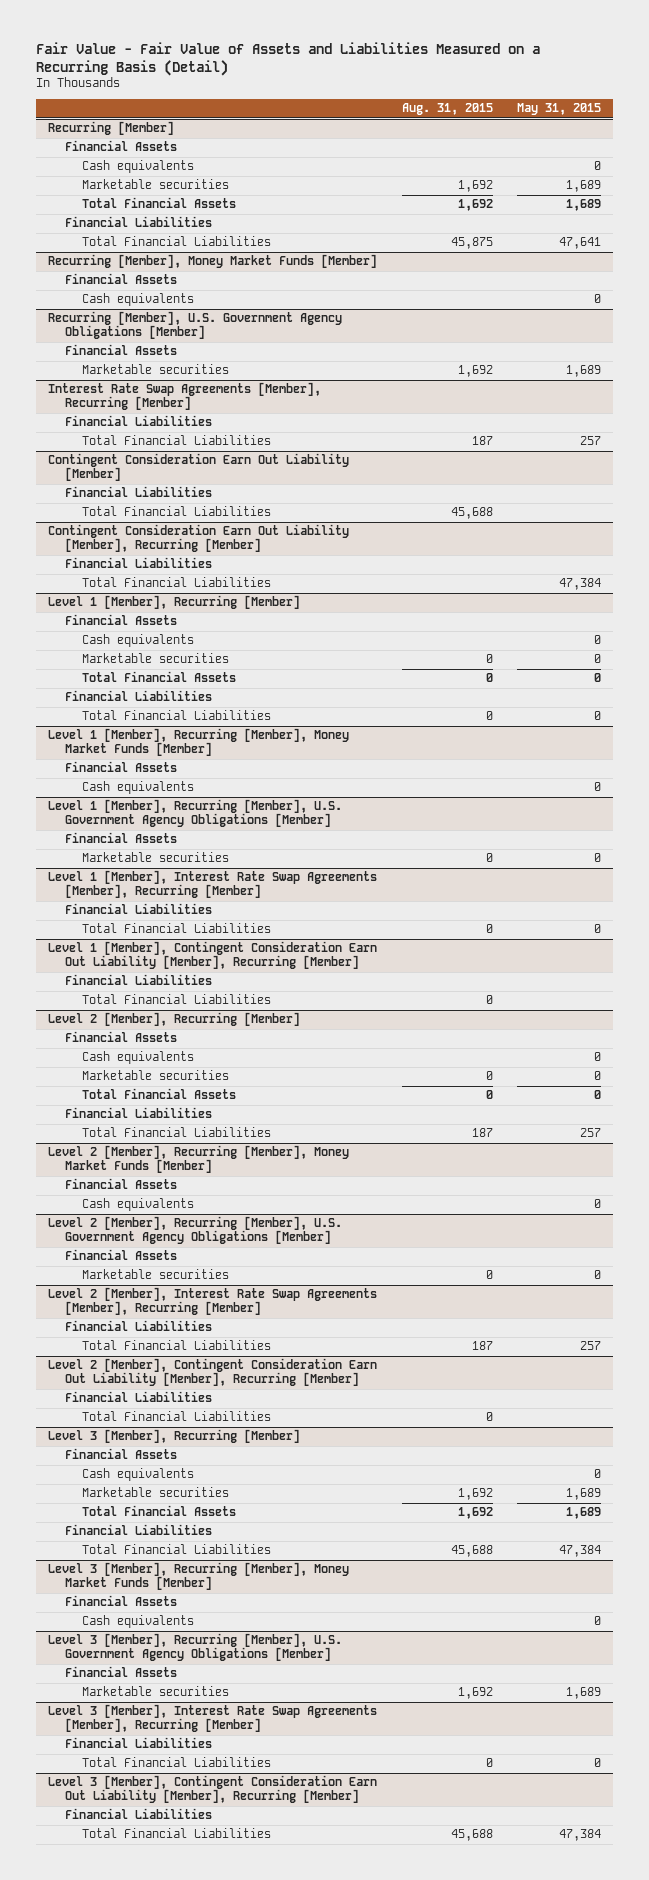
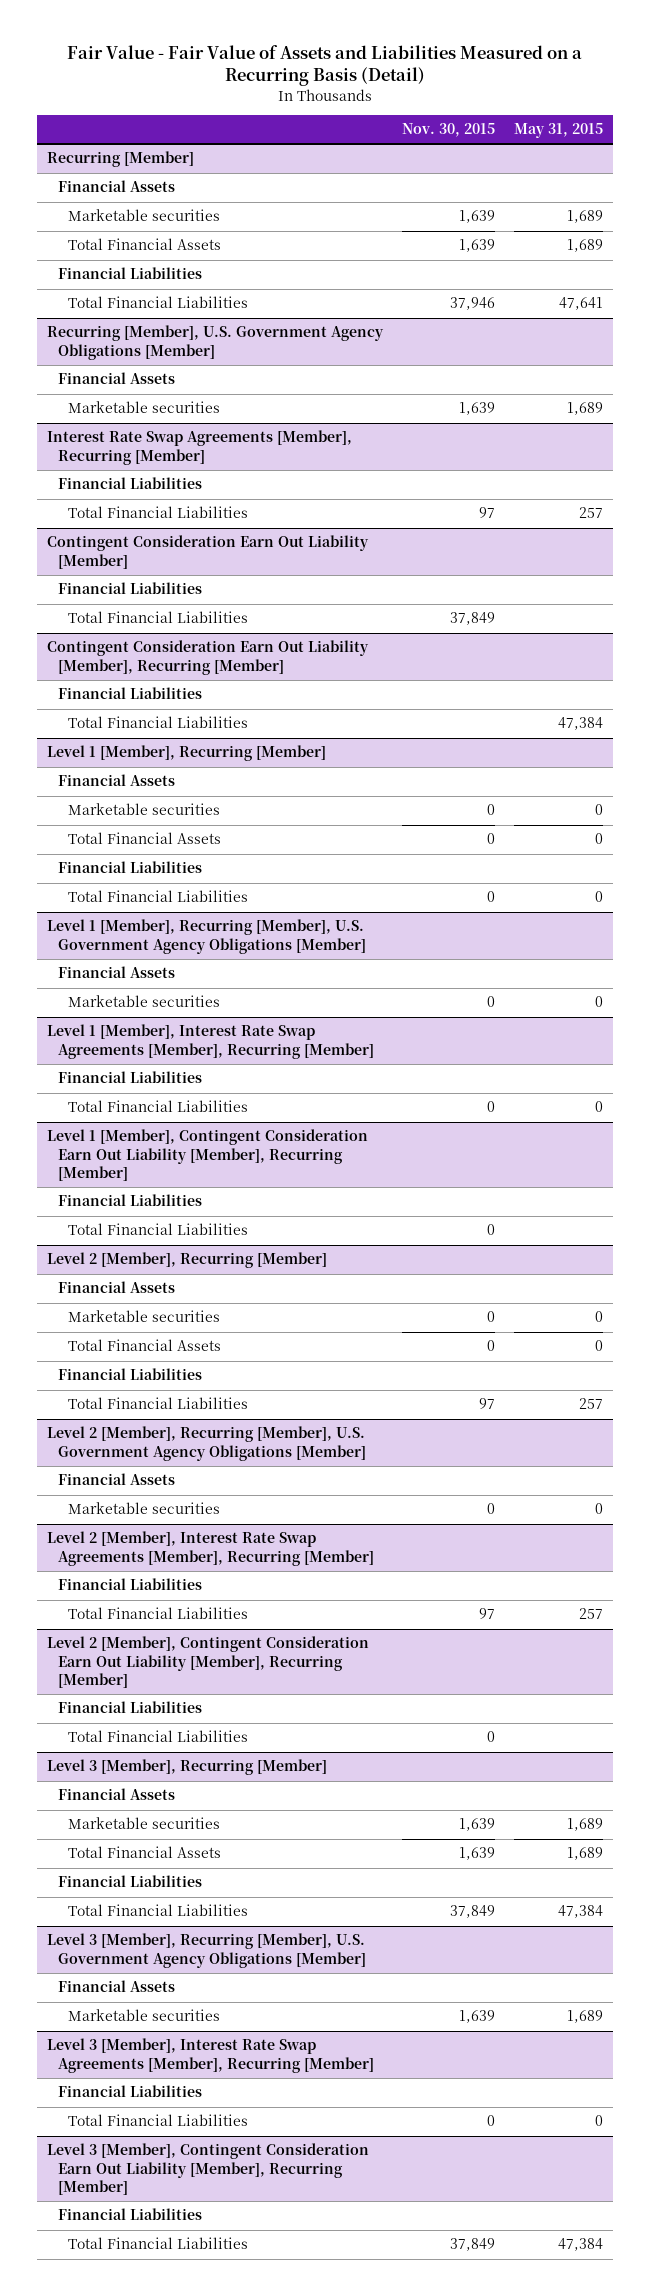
- | Aug. 31, 2015 | May 31, 2015
+ | Nov. 30, 2015 | May 31, 2015
@ Recurring [Member]
- Cash equivalents | | 0
- Recurring [Member], Money Market Funds [Member]
- Financial Assets
- Cash equivalents | | 0
@ Level 1 [Member], Recurring [Member]
- Cash equivalents | | 0
- Level 1 [Member], Recurring [Member], Money Market Funds [Member]
- Financial Assets
- Cash equivalents | | 0
@ Level 2 [Member], Recurring [Member]
- Cash equivalents | | 0
- Level 2 [Member], Recurring [Member], Money Market Funds [Member]
- Financial Assets
- Cash equivalents | | 0
@ Level 3 [Member], Recurring [Member]
- Cash equivalents | | 0
- Level 3 [Member], Recurring [Member], Money Market Funds [Member]
- Financial Assets
- Cash equivalents | | 0

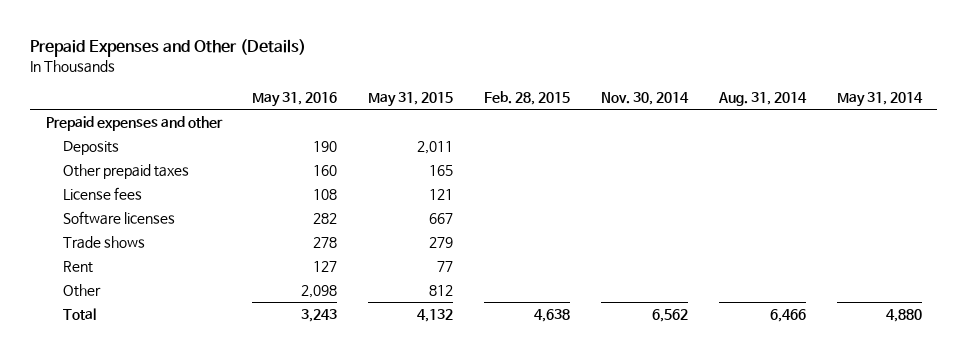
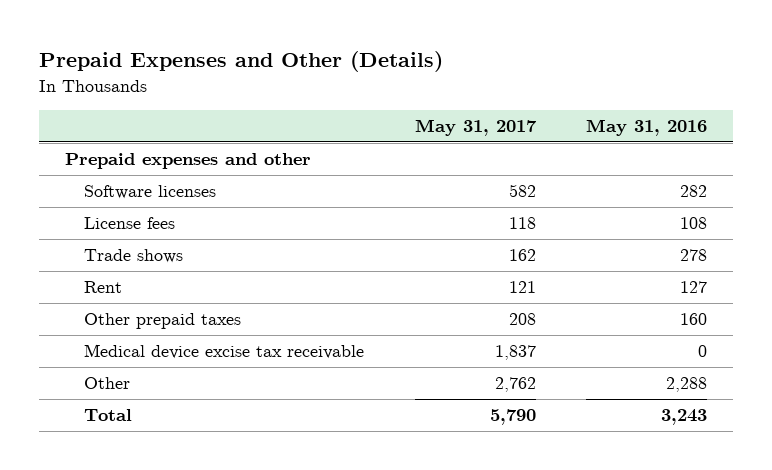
- | May 31, 2016 | May 31, 2015 | Feb. 28, 2015 | Nov. 30, 2014 | Aug. 31, 2014 | May 31, 2014
+ | May 31, 2017 | May 31, 2016
- Deposits | 190 | 2,011 | | | |
moved down: License fees | 118 | 108
- Other | 2,098 | 812 | | | |
moved down: Other prepaid taxes | 208 | 160
+ Medical device excise tax receivable | 1,837 | 0
+ Other | 2,762 | 2,288

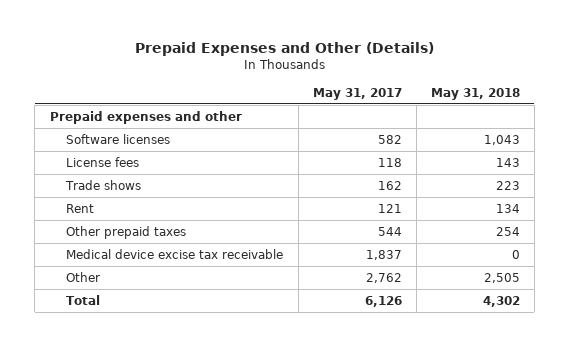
- | May 31, 2017 | May 31, 2016
+ | May 31, 2017 | May 31, 2018
- Other prepaid taxes | 208 | 160
+ Other prepaid taxes | 544 | 254
- Total | 5,790 | 3,243
+ Total | 6,126 | 4,302

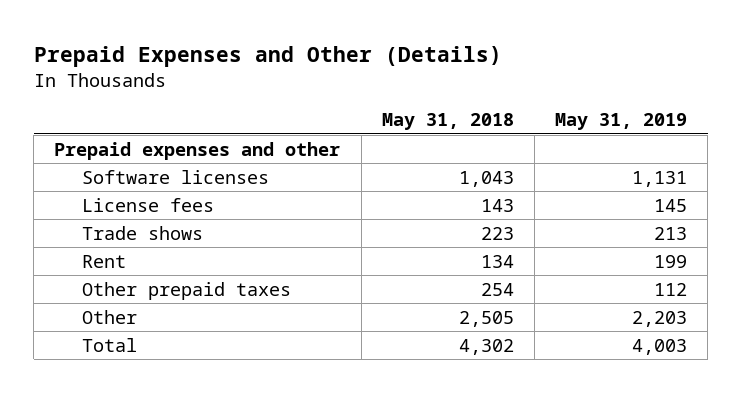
- | May 31, 2017 | May 31, 2018
+ | May 31, 2018 | May 31, 2019
- Medical device excise tax receivable | 1,837 | 0

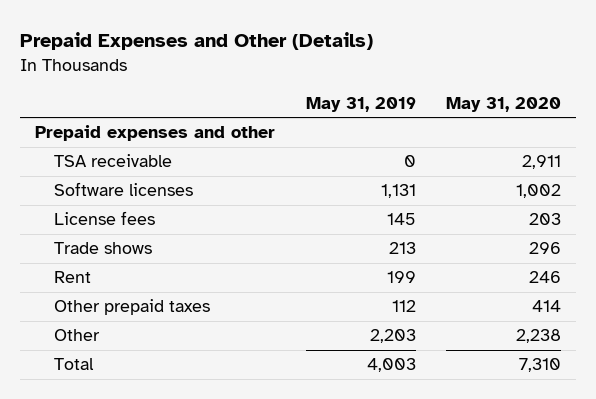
- | May 31, 2018 | May 31, 2019
+ | May 31, 2019 | May 31, 2020
+ TSA receivable | 0 | 2,911

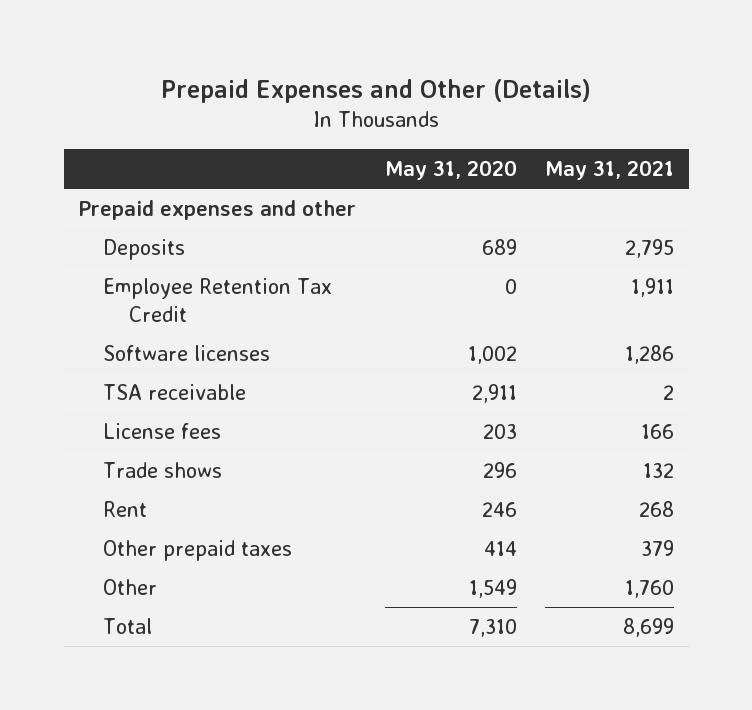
- | May 31, 2019 | May 31, 2020
+ | May 31, 2020 | May 31, 2021
+ Deposits | 689 | 2,795
+ Employee Retention Tax Credit | 0 | 1,911
moved down: TSA receivable | 2,911 | 2
- Other | 2,203 | 2,238
+ Other | 1,549 | 1,760

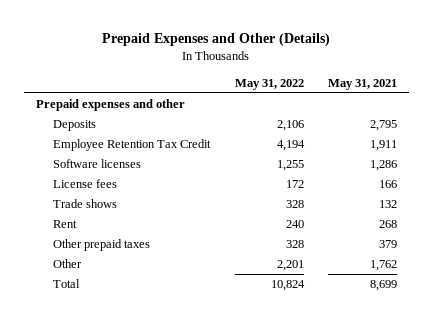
- | May 31, 2020 | May 31, 2021
+ | May 31, 2022 | May 31, 2021
- TSA receivable | 2,911 | 2
- Other | 1,549 | 1,760
+ Other | 2,201 | 1,762

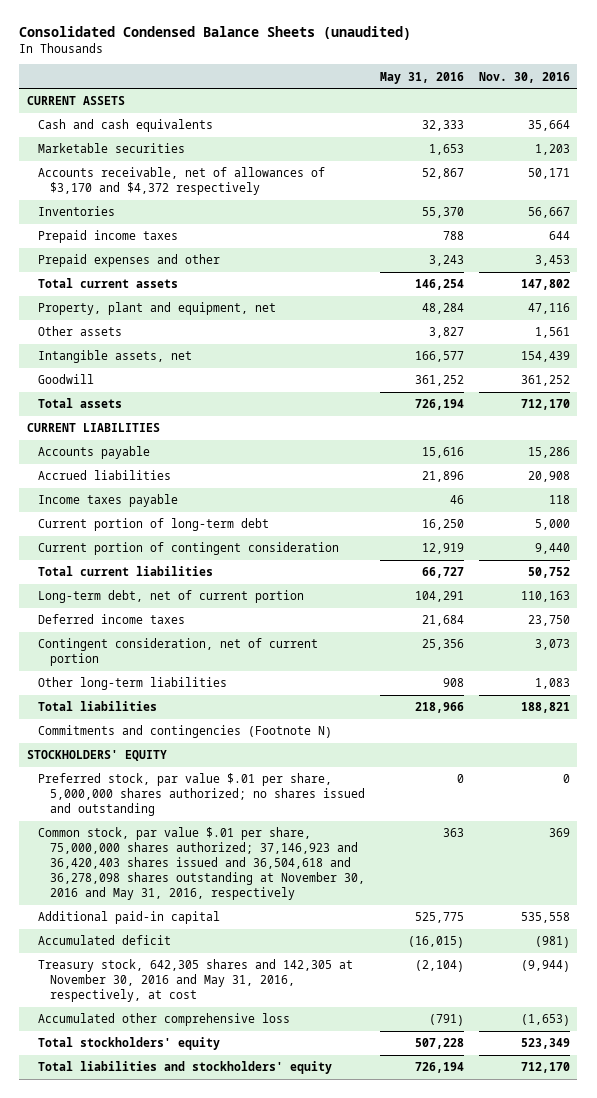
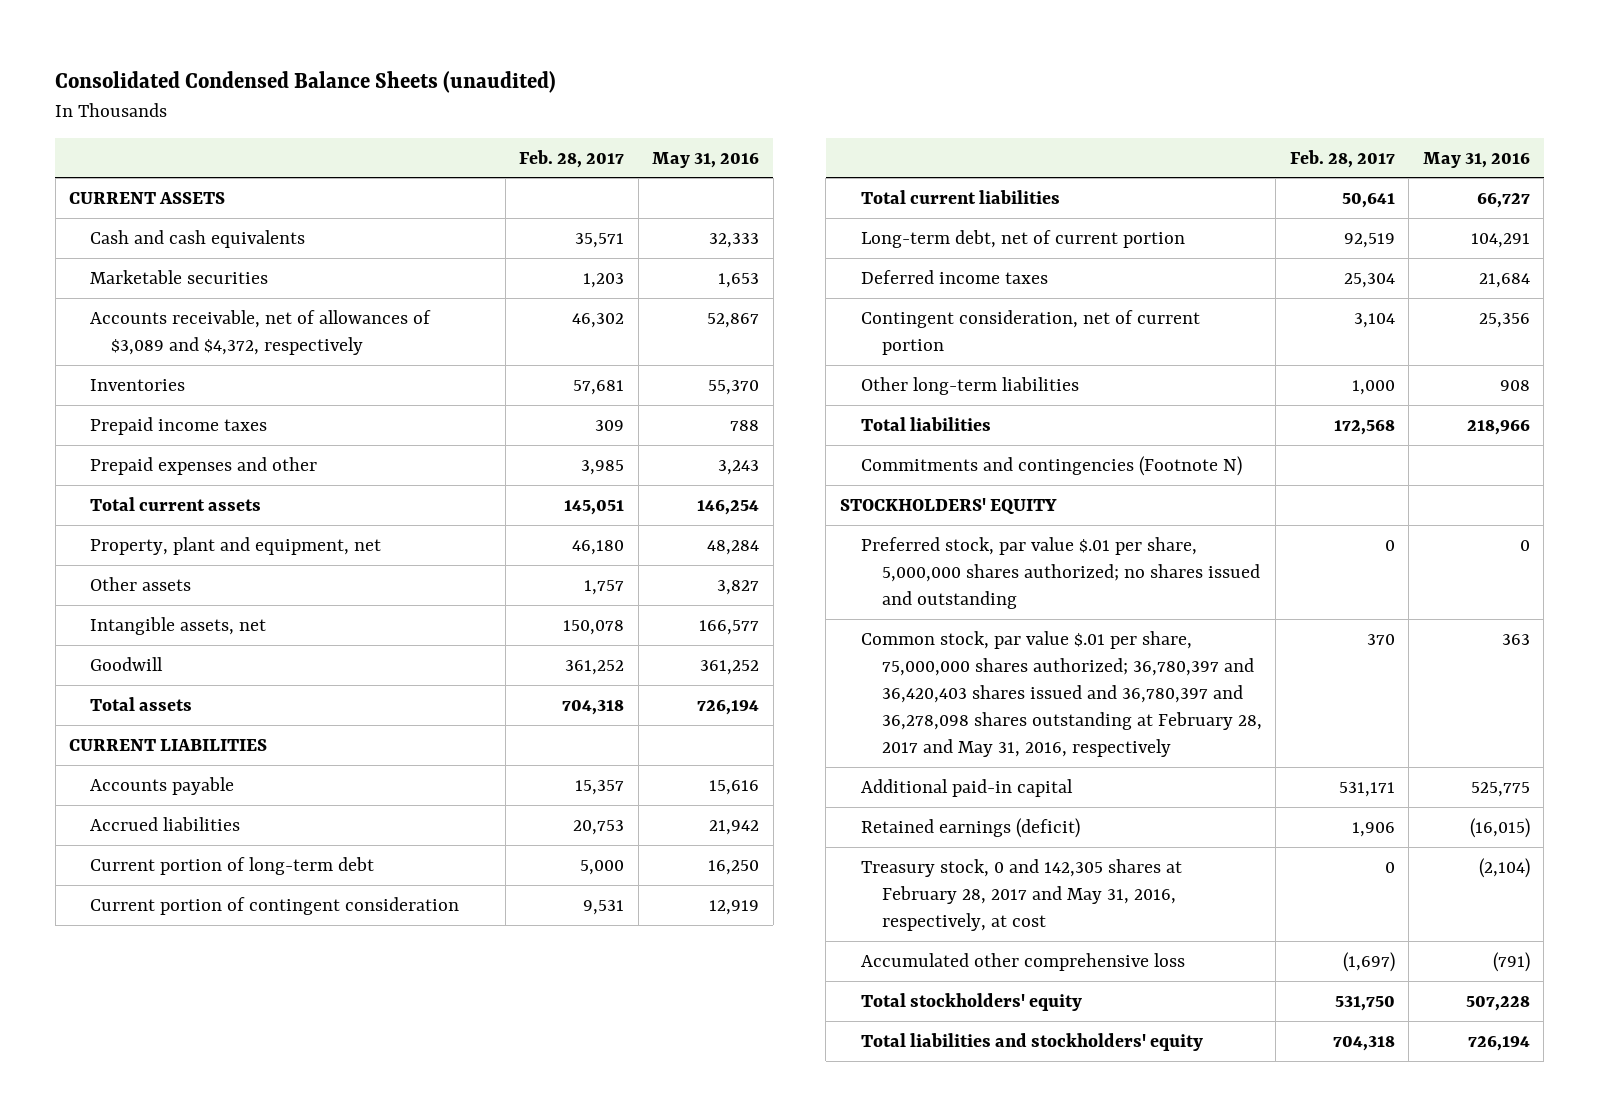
- | May 31, 2016 | Nov. 30, 2016
+ | Feb. 28, 2017 | May 31, 2016
- Accounts receivable, net of allowances of $3,170 and $4,372 respectively | 52,867 | 50,171
+ Accounts receivable, net of allowances of $3,089 and $4,372, respectively | 46,302 | 52,867
- Accrued liabilities | 21,896 | 20,908
- Income taxes payable | 46 | 118
+ Accrued liabilities | 20,753 | 21,942
- Common stock, par value $.01 per share, 75,000,000 shares authorized; 37,146,923 and 36,420,403 shares issued and 36,504,618 and 36,278,098 shares outstanding at November 30, 2016 and May 31, 2016, respectively | 363 | 369
+ Common stock, par value $.01 per share, 75,000,000 shares authorized; 36,780,397 and 36,420,403 shares issued and 36,780,397 and 36,278,098 shares outstanding at February 28, 2017 and May 31, 2016, respectively | 370 | 363
- Accumulated deficit | (16,015) | (981)
- Treasury stock, 642,305 shares and 142,305 at November 30, 2016 and May 31, 2016, respectively, at cost | (2,104) | (9,944)
+ Retained earnings (deficit) | 1,906 | (16,015)
+ Treasury stock, 0 and 142,305 shares at February 28, 2017 and May 31, 2016, respectively, at cost | 0 | (2,104)

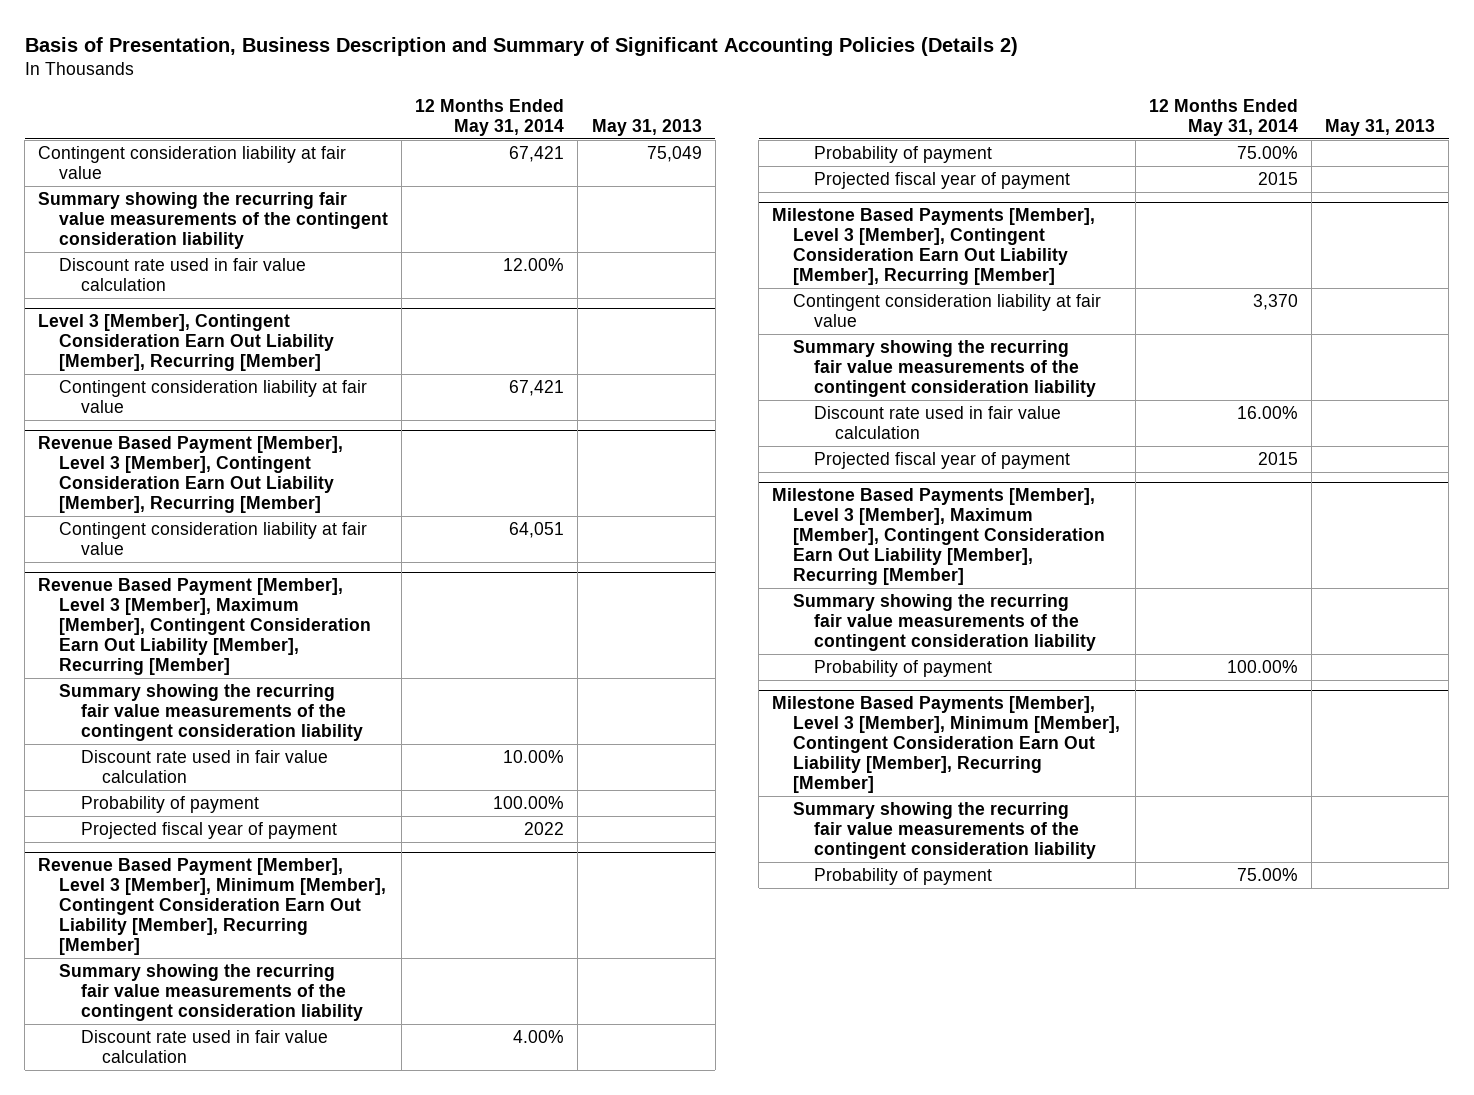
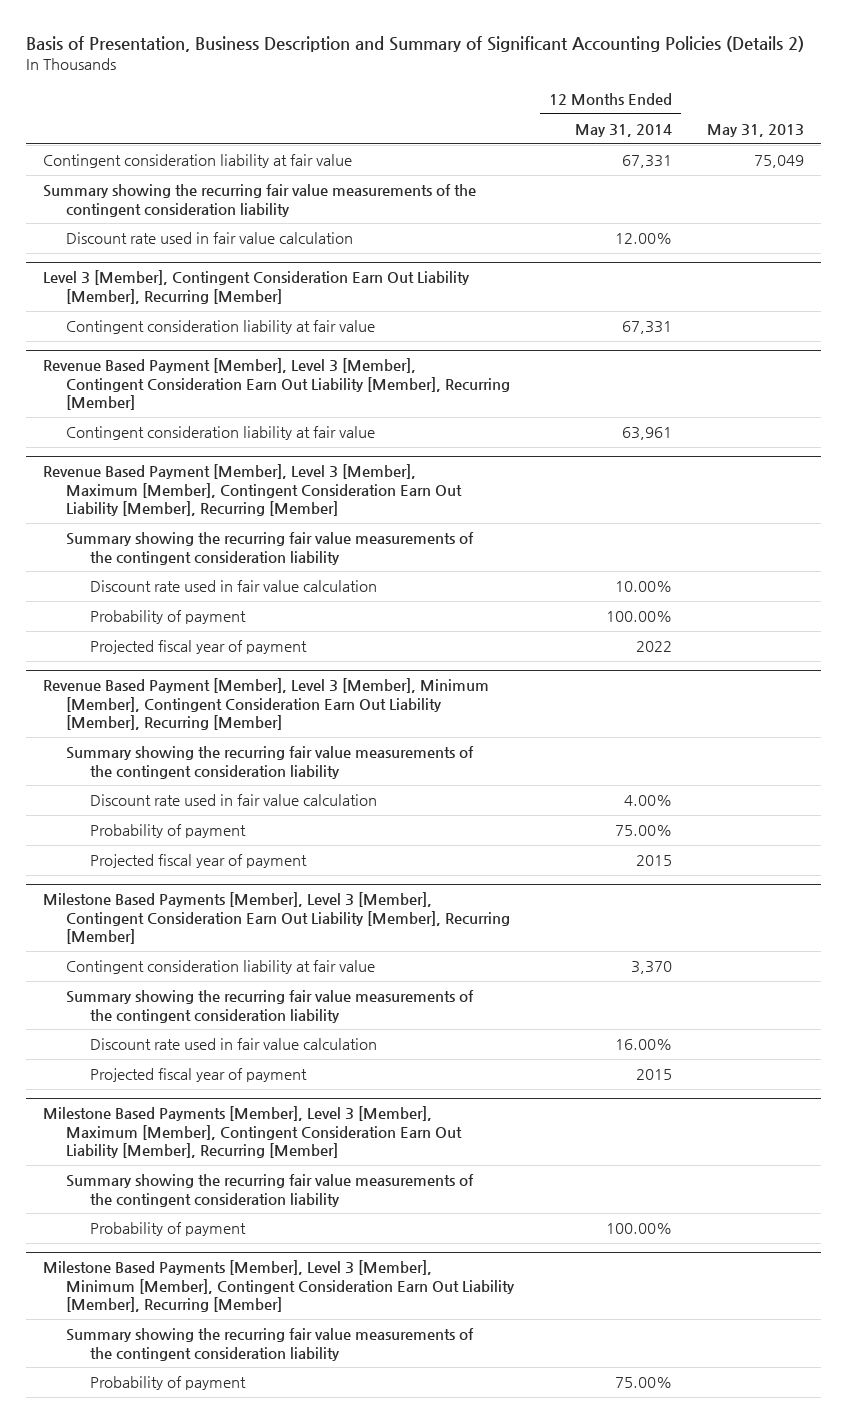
- Contingent consideration liability at fair value | 67,421 | 75,049
+ Contingent consideration liability at fair value | 67,331 | 75,049
@ Level 3 [Member], Contingent Consideration Earn Out Liability [Member], Recurring [Member]
- Contingent consideration liability at fair value | 67,421 |
+ Contingent consideration liability at fair value | 67,331 |
@ Revenue Based Payment [Member], Level 3 [Member], Contingent Consideration Earn Out Liability [Member], Recurring [Member]
- Contingent consideration liability at fair value | 64,051 |
+ Contingent consideration liability at fair value | 63,961 |

